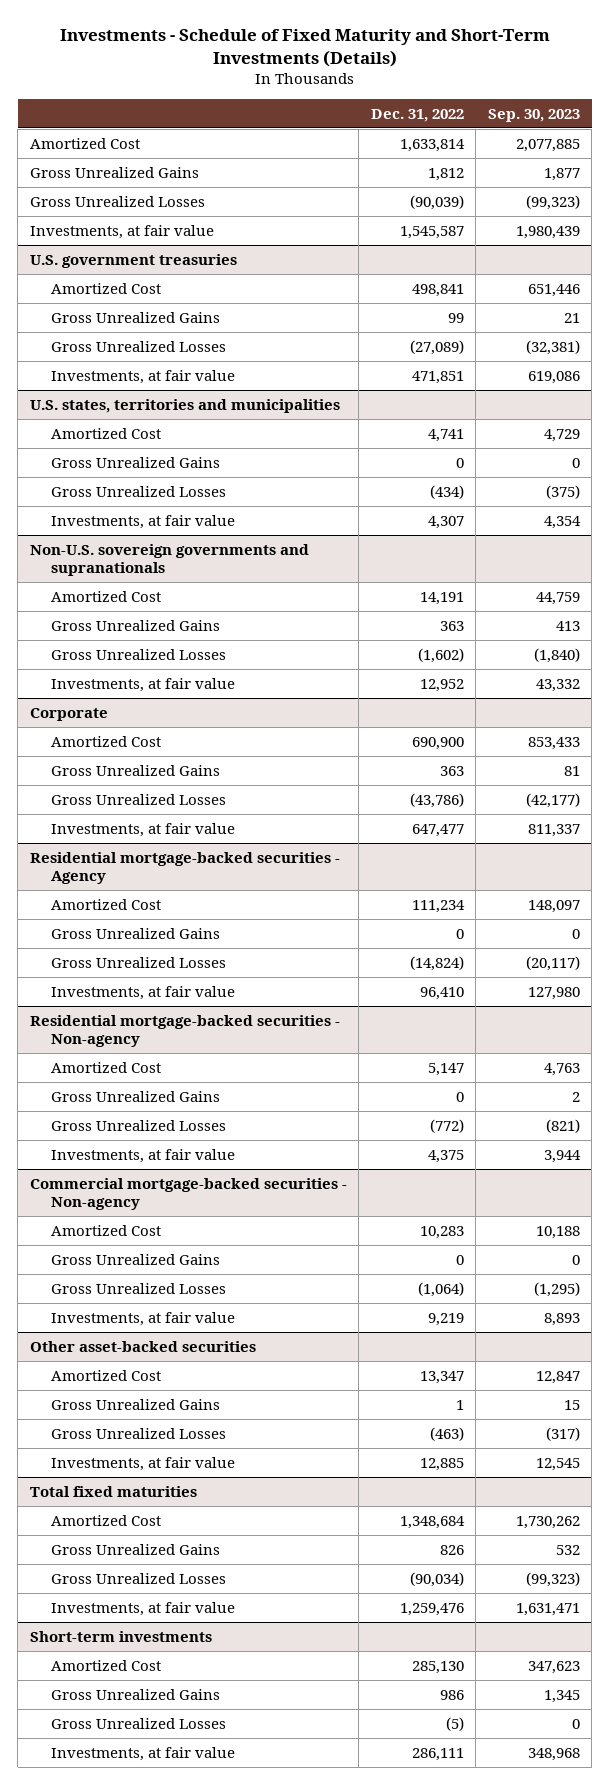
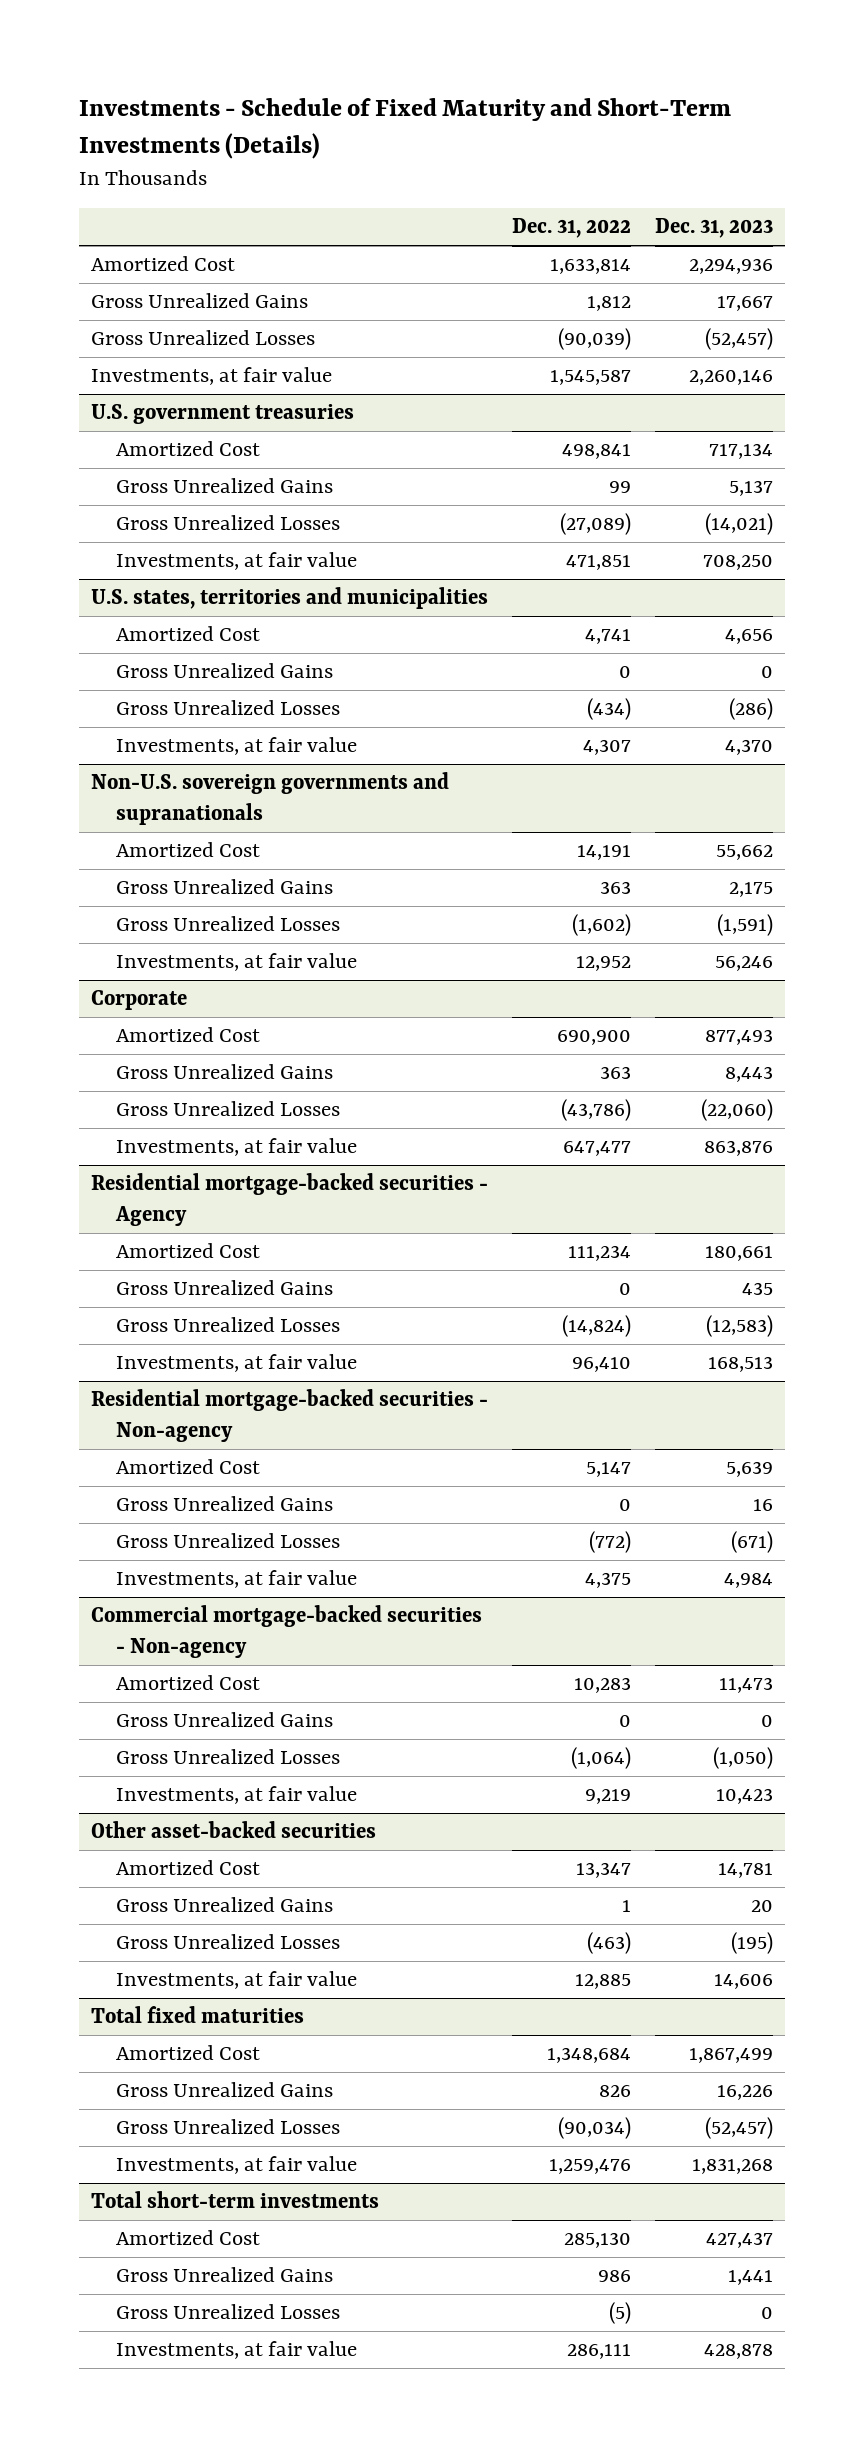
- | Dec. 31, 2022 | Sep. 30, 2023
+ | Dec. 31, 2022 | Dec. 31, 2023
- Short-term investments
+ Total short-term investments

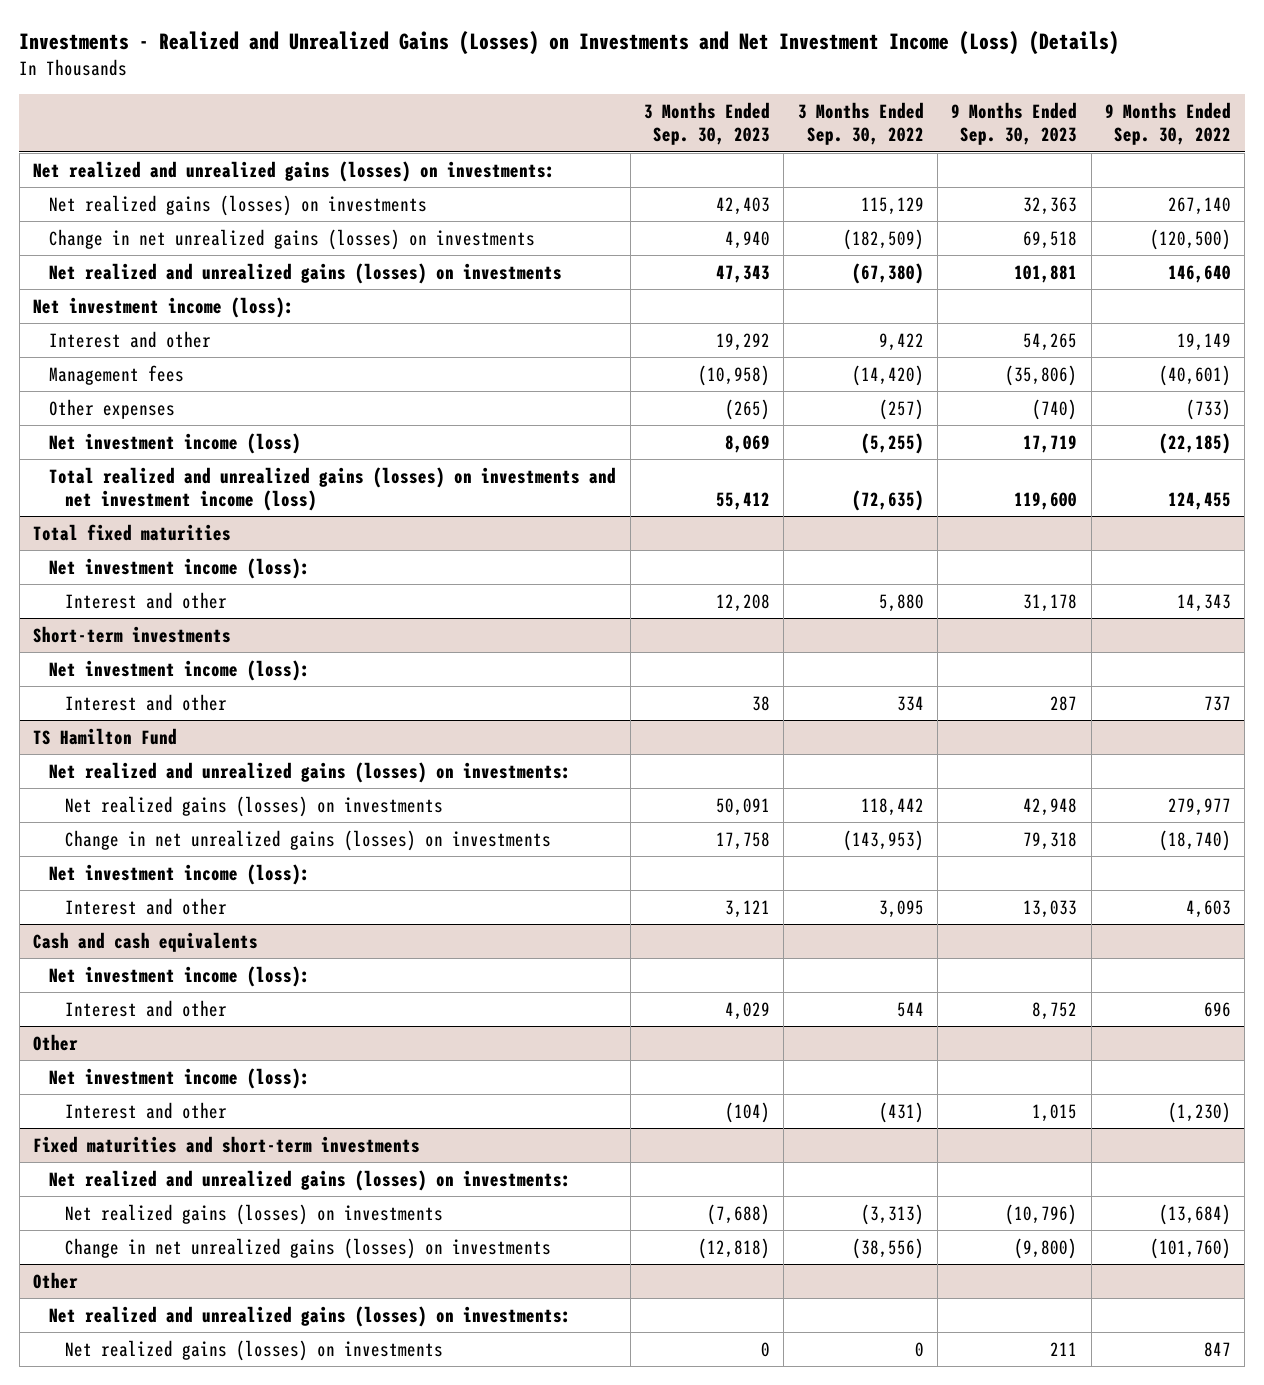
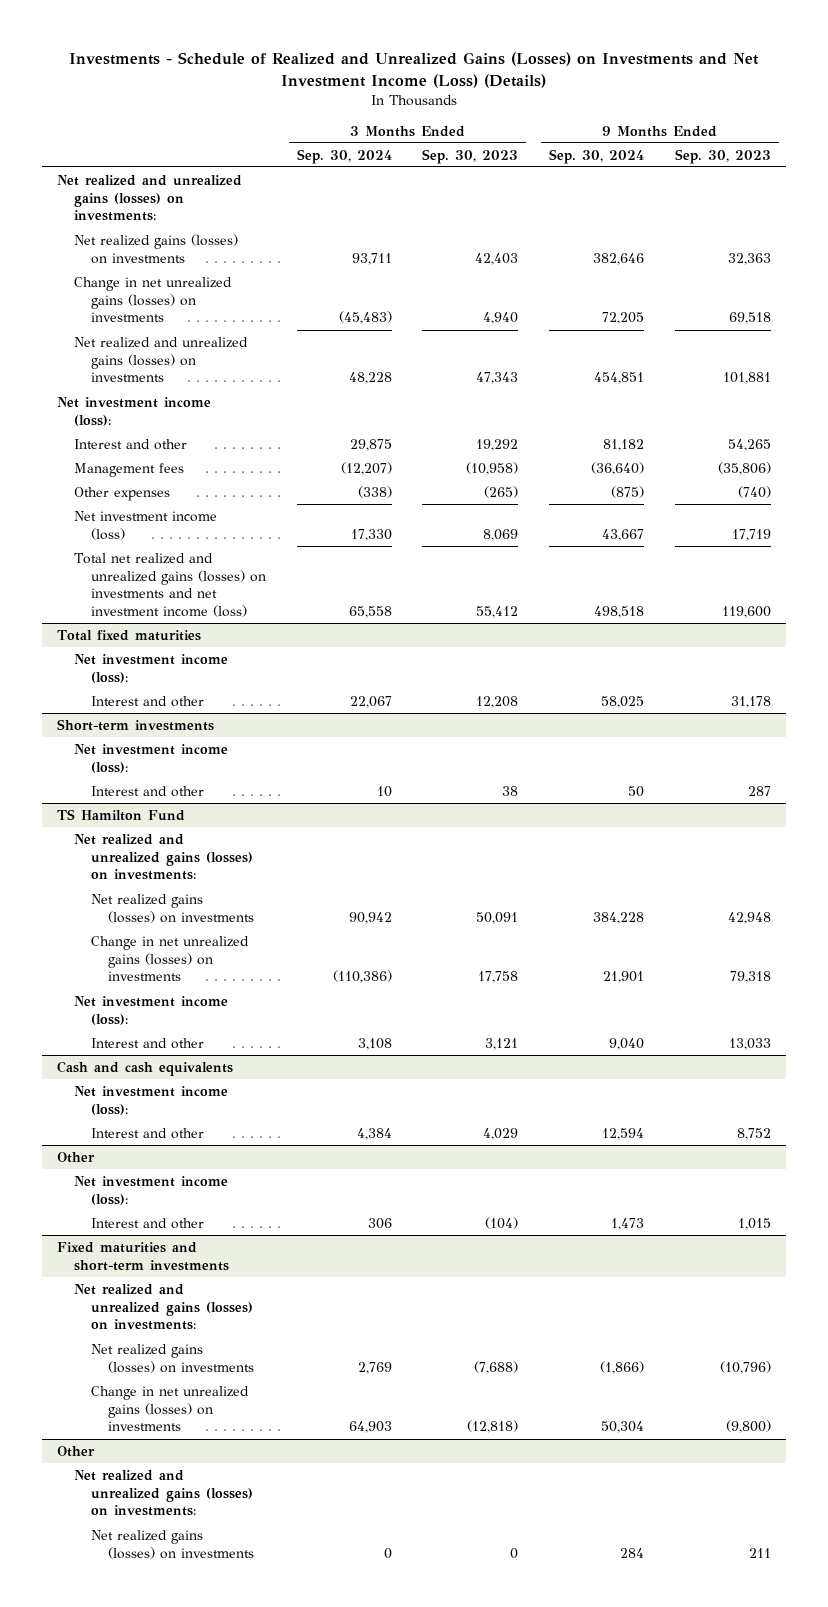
- Investments - Realized and Unrealized Gains (Losses) on Investments and Net Investment Income (Loss) (Details)
+ Investments - Schedule of Realized and Unrealized Gains (Losses) on Investments and Net Investment Income (Loss) (Details)
- | 3 Months Ended Sep. 30, 2023 | 3 Months Ended Sep. 30, 2022 | 9 Months Ended Sep. 30, 2023 | 9 Months Ended Sep. 30, 2022
+ | 3 Months Ended Sep. 30, 2024 | 3 Months Ended Sep. 30, 2023 | 9 Months Ended Sep. 30, 2024 | 9 Months Ended Sep. 30, 2023
- Total realized and unrealized gains (losses) on investments and net investment income (loss) | 55,412 | (72,635) | 119,600 | 124,455
+ Total net realized and unrealized gains (losses) on investments and net investment income (loss) | 65,558 | 55,412 | 498,518 | 119,600

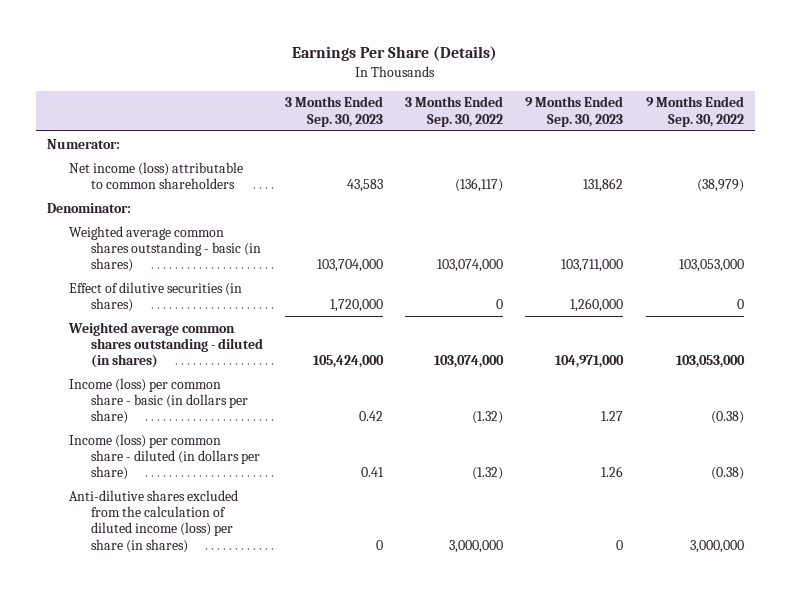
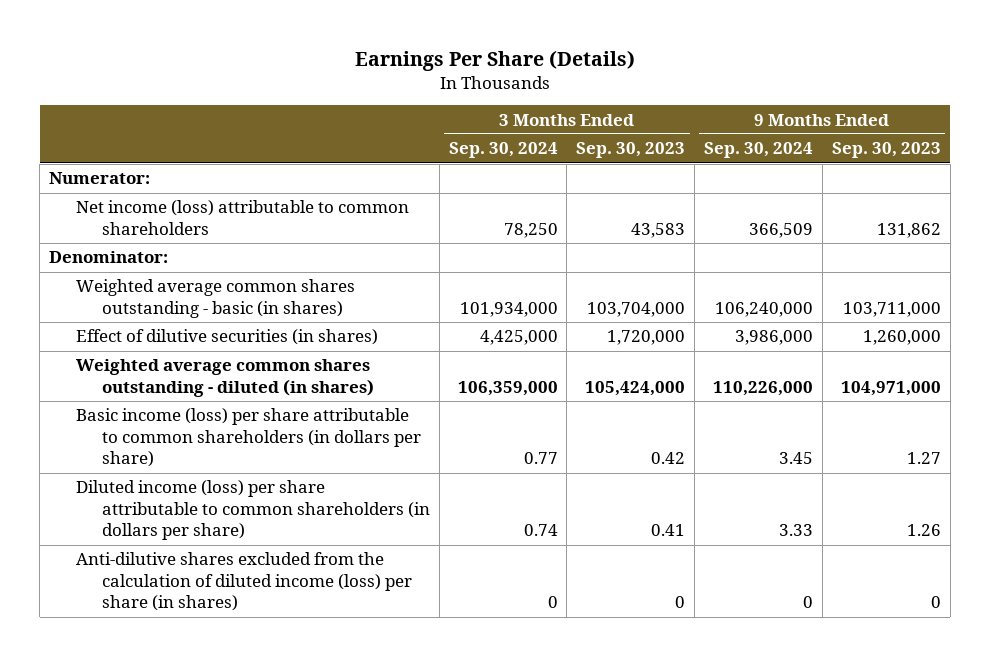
- | 3 Months Ended Sep. 30, 2023 | 3 Months Ended Sep. 30, 2022 | 9 Months Ended Sep. 30, 2023 | 9 Months Ended Sep. 30, 2022
+ | 3 Months Ended Sep. 30, 2024 | 3 Months Ended Sep. 30, 2023 | 9 Months Ended Sep. 30, 2024 | 9 Months Ended Sep. 30, 2023
- Income (loss) per common share - basic (in dollars per share) | 0.42 | (1.32) | 1.27 | (0.38)
- Income (loss) per common share - diluted (in dollars per share) | 0.41 | (1.32) | 1.26 | (0.38)
+ Basic income (loss) per share attributable to common shareholders (in dollars per share) | 0.77 | 0.42 | 3.45 | 1.27
+ Diluted income (loss) per share attributable to common shareholders (in dollars per share) | 0.74 | 0.41 | 3.33 | 1.26

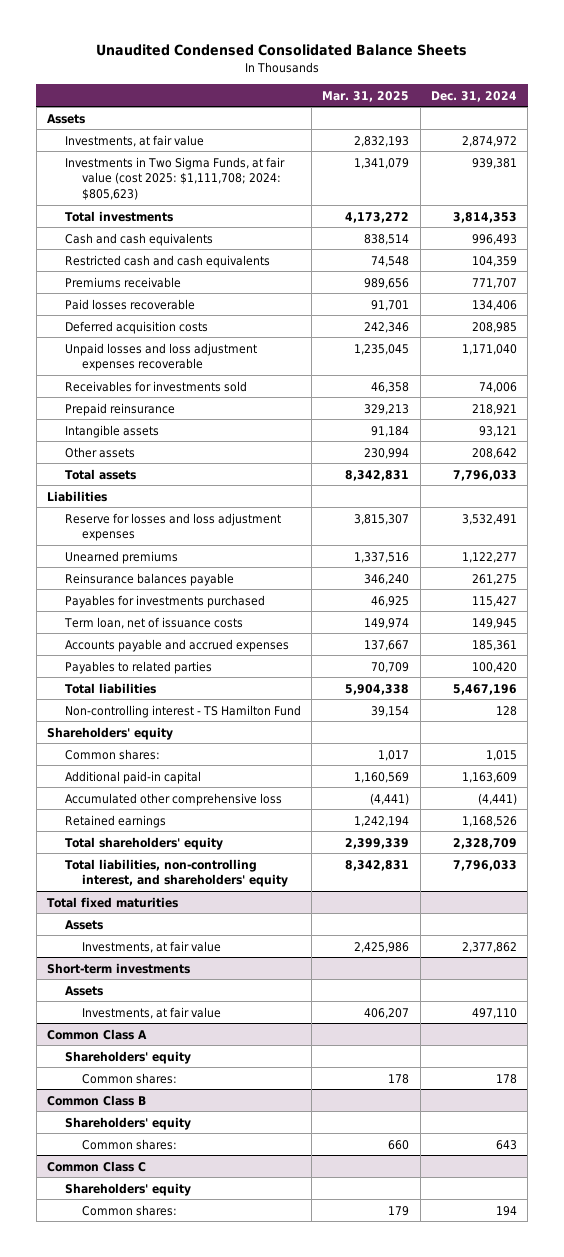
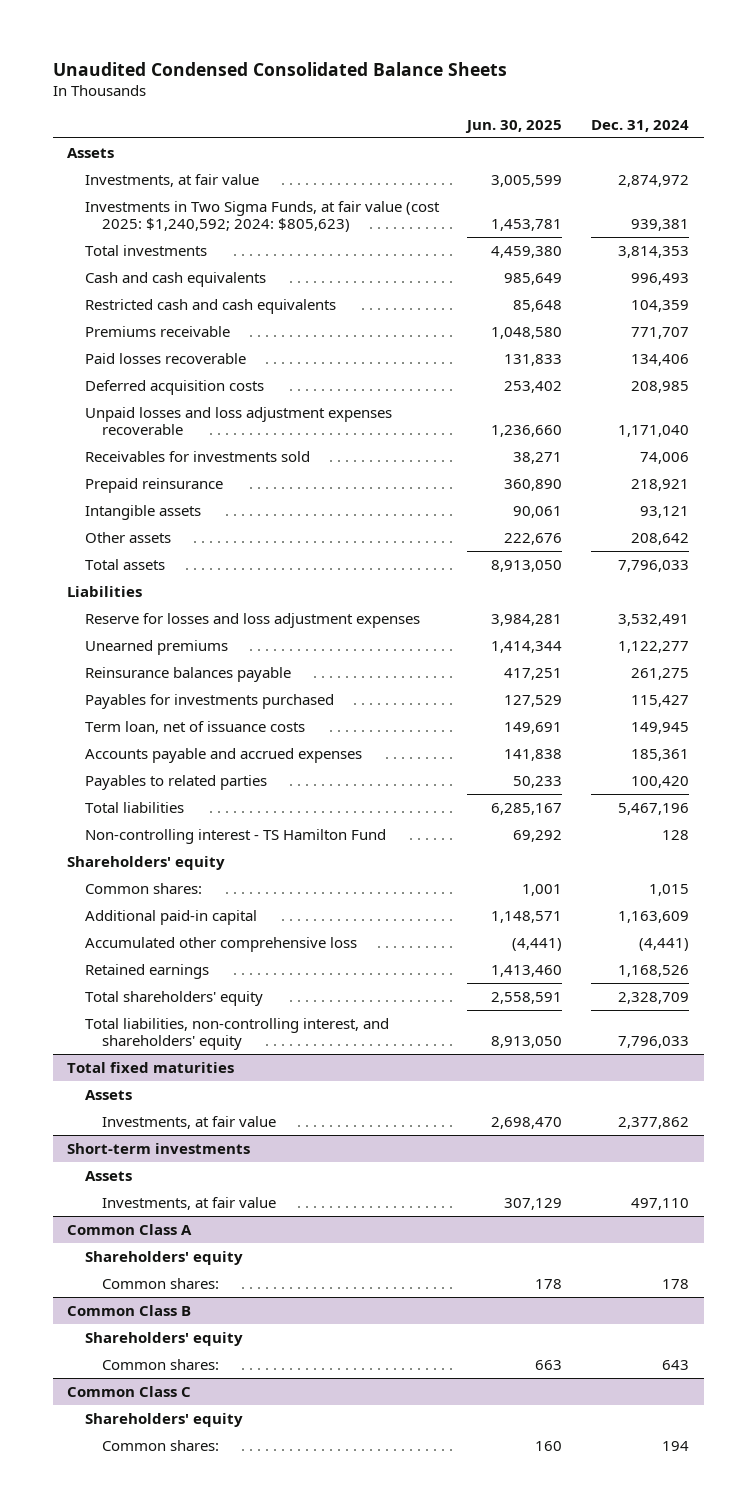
- | Mar. 31, 2025 | Dec. 31, 2024
+ | Jun. 30, 2025 | Dec. 31, 2024
- Investments in Two Sigma Funds, at fair value (cost 2025: $1,111,708; 2024: $805,623) | 1,341,079 | 939,381
+ Investments in Two Sigma Funds, at fair value (cost 2025: $1,240,592; 2024: $805,623) | 1,453,781 | 939,381

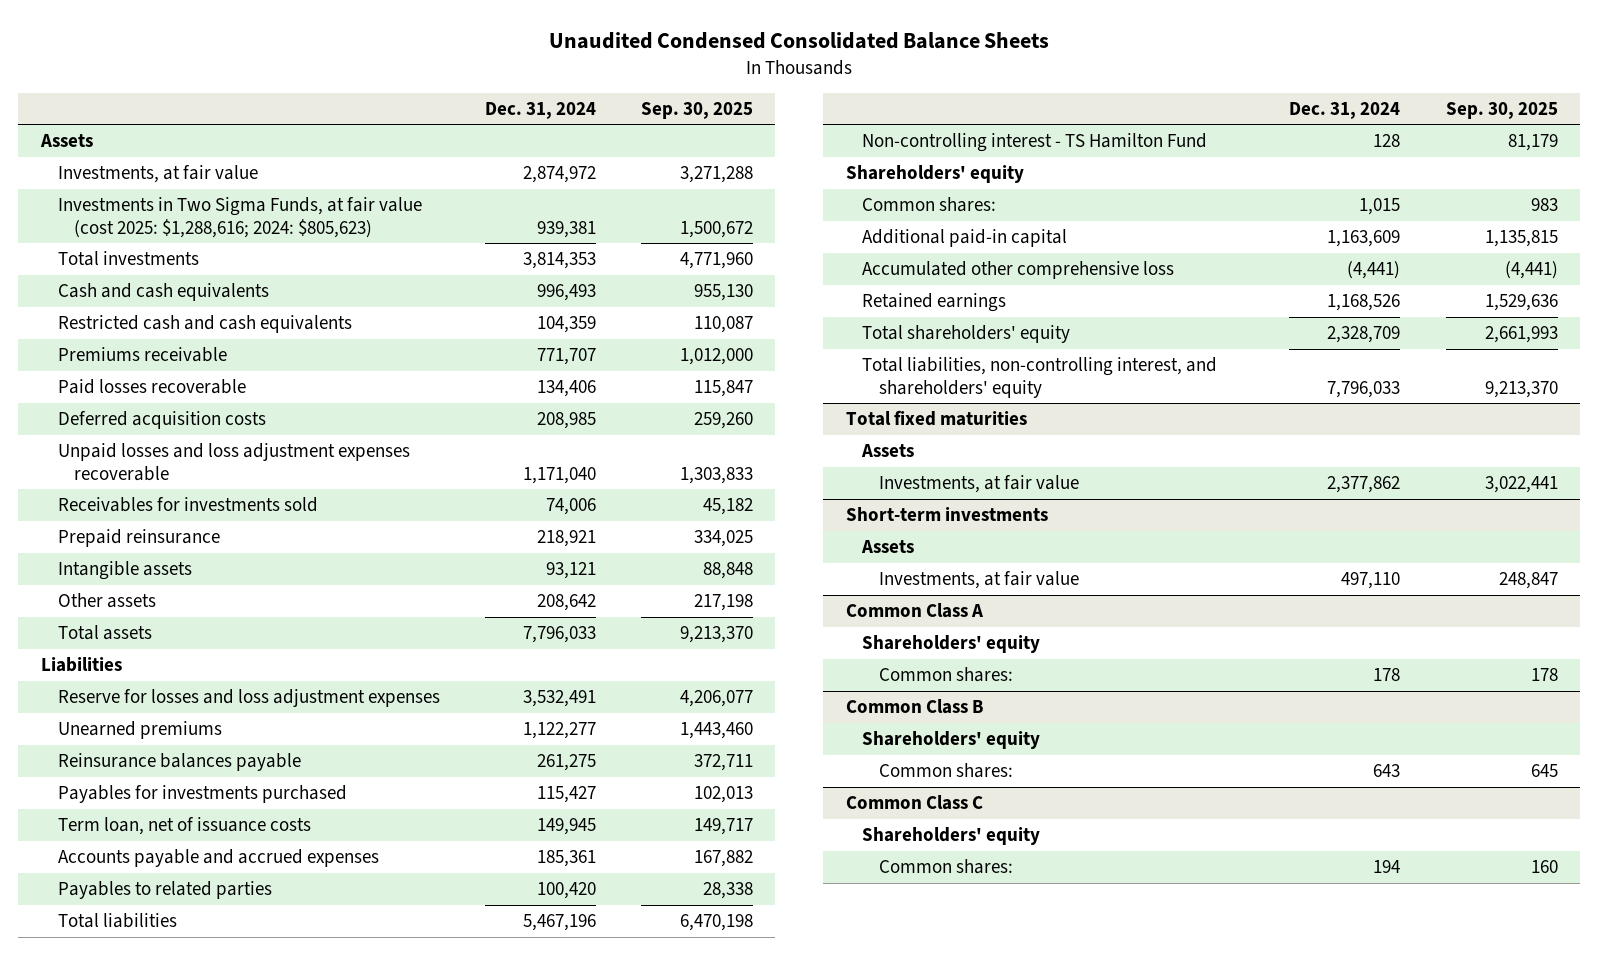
- | Jun. 30, 2025 | Dec. 31, 2024
+ | Dec. 31, 2024 | Sep. 30, 2025
- Investments in Two Sigma Funds, at fair value (cost 2025: $1,240,592; 2024: $805,623) | 1,453,781 | 939,381
+ Investments in Two Sigma Funds, at fair value (cost 2025: $1,288,616; 2024: $805,623) | 939,381 | 1,500,672

